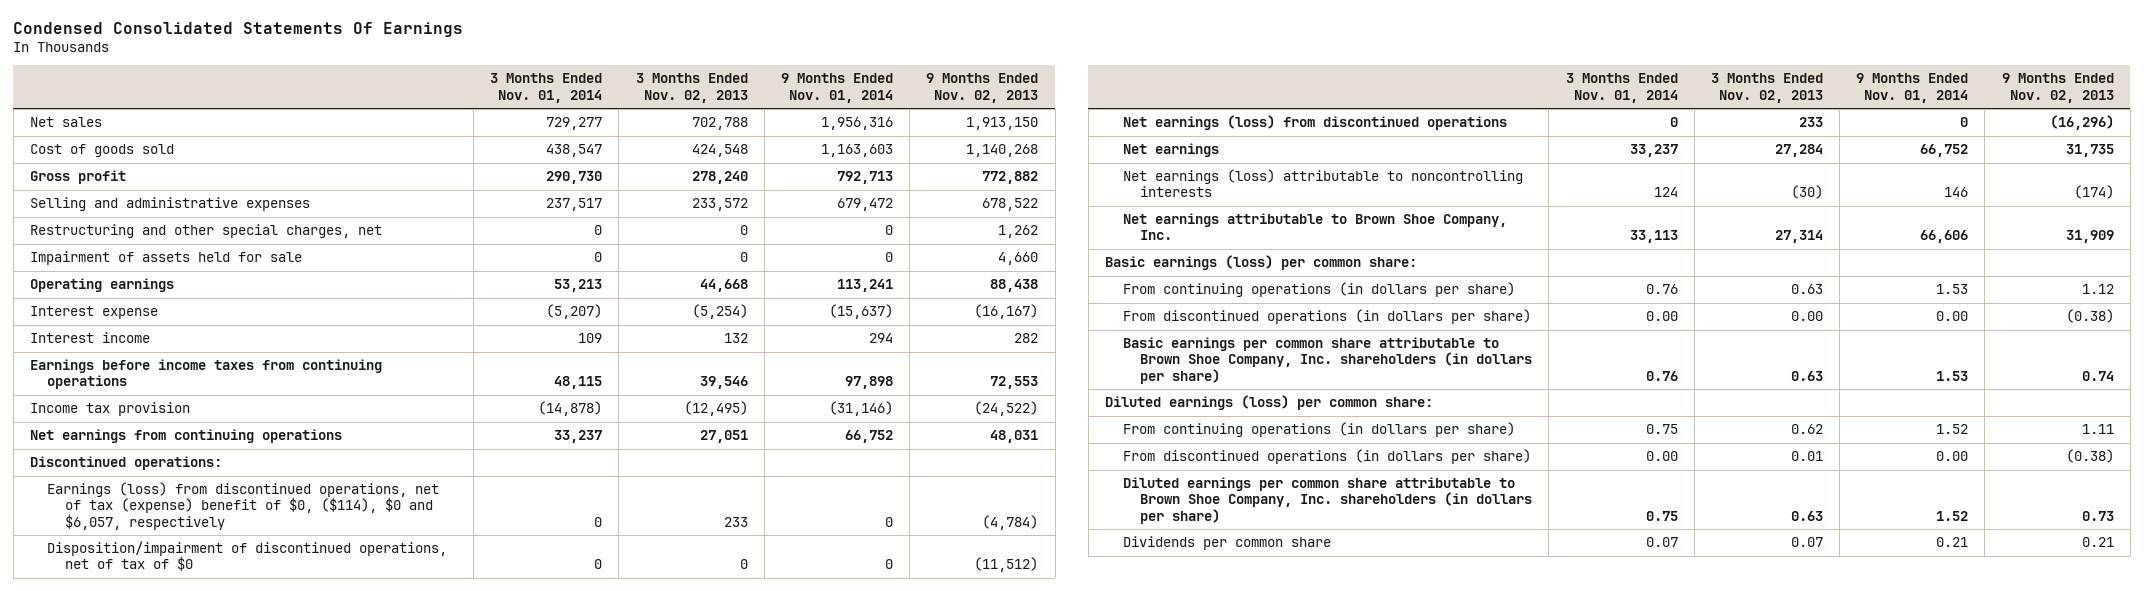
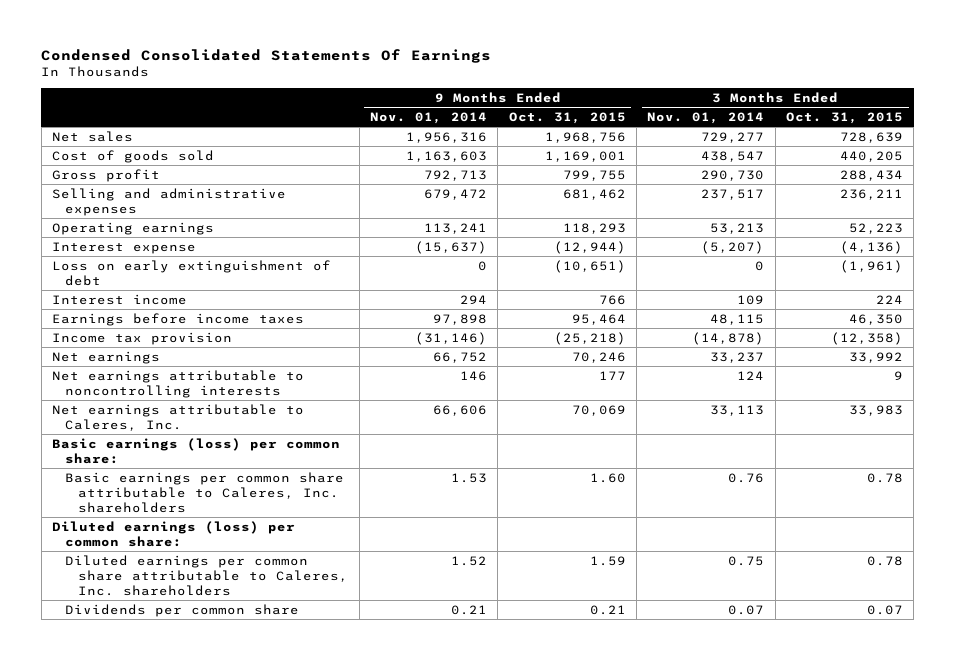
- | 3 Months Ended Nov. 01, 2014 | 3 Months Ended Nov. 02, 2013 | 9 Months Ended Nov. 01, 2014 | 9 Months Ended Nov. 02, 2013
+ | 9 Months Ended Nov. 01, 2014 | 9 Months Ended Oct. 31, 2015 | 3 Months Ended Nov. 01, 2014 | 3 Months Ended Oct. 31, 2015
- Restructuring and other special charges, net | 0 | 0 | 0 | 1,262
- Impairment of assets held for sale | 0 | 0 | 0 | 4,660
+ Loss on early extinguishment of debt | 0 | (10,651) | 0 | (1,961)
- Earnings before income taxes from continuing operations | 48,115 | 39,546 | 97,898 | 72,553
+ Earnings before income taxes | 97,898 | 95,464 | 48,115 | 46,350
- Net earnings from continuing operations | 33,237 | 27,051 | 66,752 | 48,031
- Discontinued operations:
- Earnings (loss) from discontinued operations, net of tax (expense) benefit of $0, ($114), $0 and $6,057, respectively | 0 | 233 | 0 | (4,784)
- Disposition/impairment of discontinued operations, net of tax of $0 | 0 | 0 | 0 | (11,512)
- Net earnings (loss) from discontinued operations | 0 | 233 | 0 | (16,296)
- Net earnings (loss) attributable to noncontrolling interests | 124 | (30) | 146 | (174)
- Net earnings attributable to Brown Shoe Company, Inc. | 33,113 | 27,314 | 66,606 | 31,909
+ Net earnings attributable to noncontrolling interests | 146 | 177 | 124 | 9
+ Net earnings attributable to Caleres, Inc. | 66,606 | 70,069 | 33,113 | 33,983
- From continuing operations (in dollars per share) | 0.76 | 0.63 | 1.53 | 1.12
- From discontinued operations (in dollars per share) | 0.00 | 0.00 | 0.00 | (0.38)
- Basic earnings per common share attributable to Brown Shoe Company, Inc. shareholders (in dollars per share) | 0.76 | 0.63 | 1.53 | 0.74
+ Basic earnings per common share attributable to Caleres, Inc. shareholders | 1.53 | 1.60 | 0.76 | 0.78
- From continuing operations (in dollars per share) | 0.75 | 0.62 | 1.52 | 1.11
- From discontinued operations (in dollars per share) | 0.00 | 0.01 | 0.00 | (0.38)
- Diluted earnings per common share attributable to Brown Shoe Company, Inc. shareholders (in dollars per share) | 0.75 | 0.63 | 1.52 | 0.73
+ Diluted earnings per common share attributable to Caleres, Inc. shareholders | 1.52 | 1.59 | 0.75 | 0.78

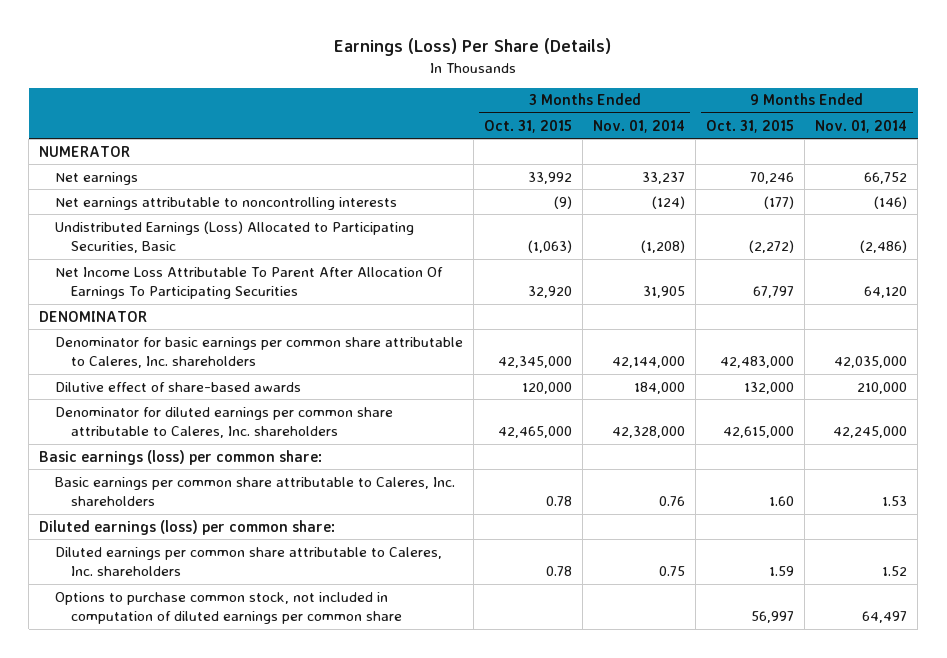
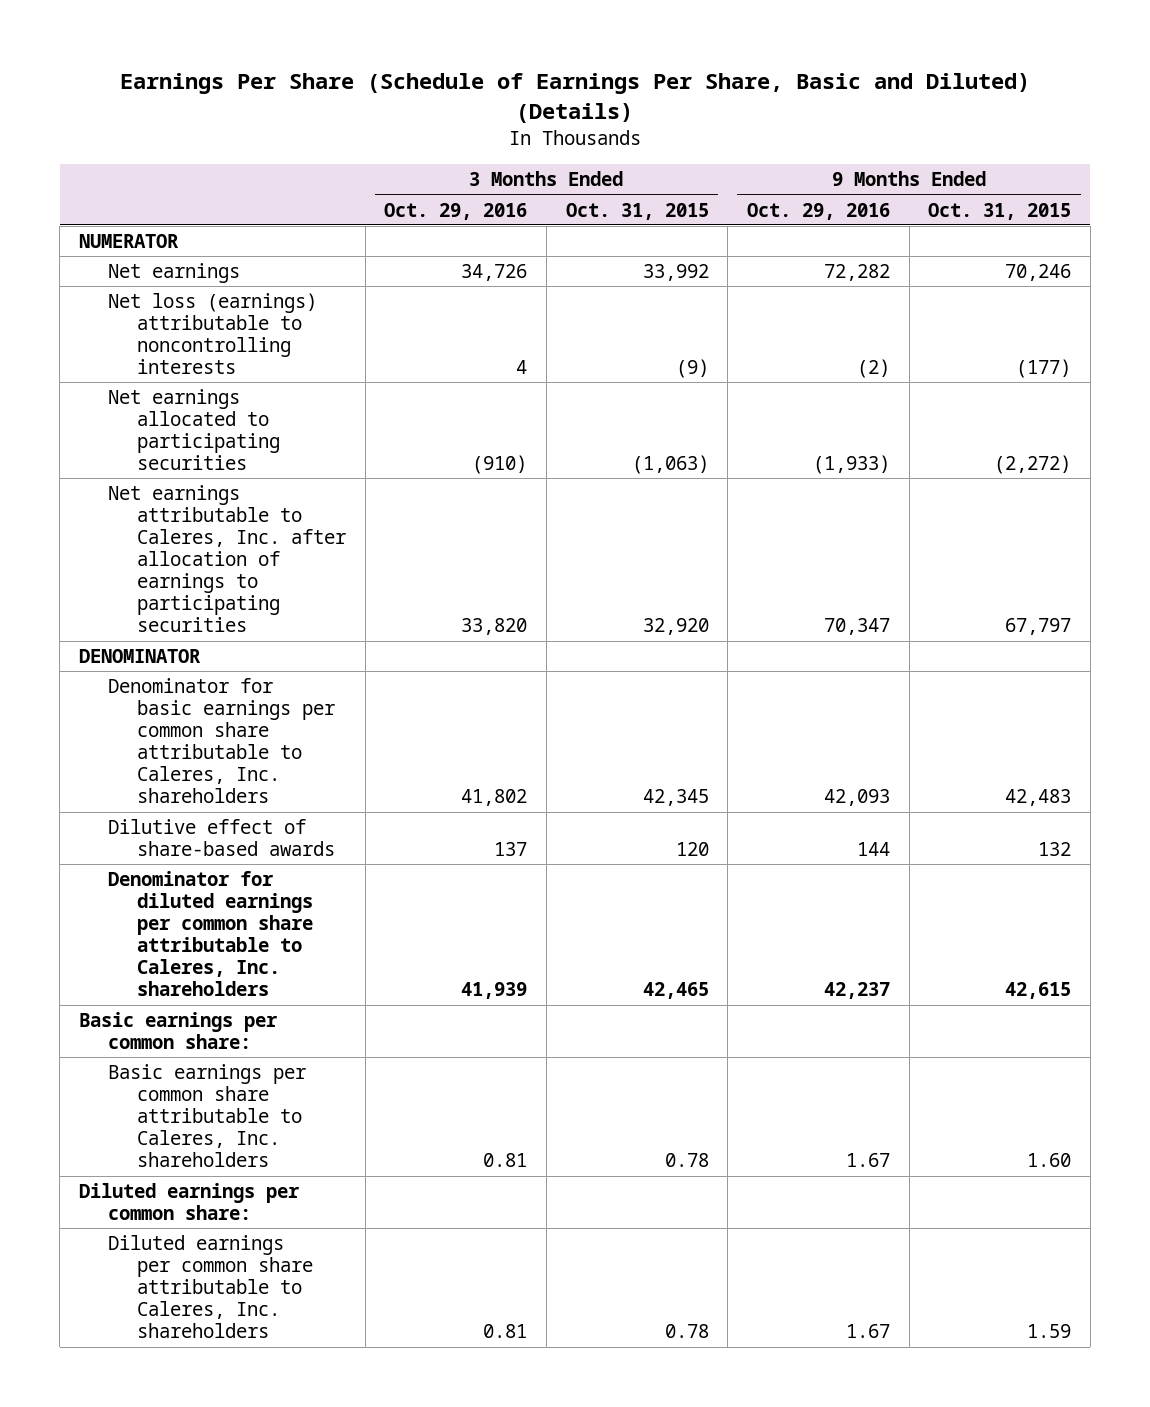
- Earnings (Loss) Per Share (Details)
+ Earnings Per Share (Schedule of Earnings Per Share, Basic and Diluted) (Details)
- | 3 Months Ended Oct. 31, 2015 | 3 Months Ended Nov. 01, 2014 | 9 Months Ended Oct. 31, 2015 | 9 Months Ended Nov. 01, 2014
+ | 3 Months Ended Oct. 29, 2016 | 3 Months Ended Oct. 31, 2015 | 9 Months Ended Oct. 29, 2016 | 9 Months Ended Oct. 31, 2015
- Net earnings attributable to noncontrolling interests | (9) | (124) | (177) | (146)
- Undistributed Earnings (Loss) Allocated to Participating Securities, Basic | (1,063) | (1,208) | (2,272) | (2,486)
- Net Income Loss Attributable To Parent After Allocation Of Earnings To Participating Securities | 32,920 | 31,905 | 67,797 | 64,120
+ Net loss (earnings) attributable to noncontrolling interests | 4 | (9) | (2) | (177)
+ Net earnings allocated to participating securities | (910) | (1,063) | (1,933) | (2,272)
+ Net earnings attributable to Caleres, Inc. after allocation of earnings to participating securities | 33,820 | 32,920 | 70,347 | 67,797
- Denominator for basic earnings per common share attributable to Caleres, Inc. shareholders | 42,345,000 | 42,144,000 | 42,483,000 | 42,035,000
- Dilutive effect of share-based awards | 120,000 | 184,000 | 132,000 | 210,000
- Denominator for diluted earnings per common share attributable to Caleres, Inc. shareholders | 42,465,000 | 42,328,000 | 42,615,000 | 42,245,000
- Basic earnings (loss) per common share:
+ Denominator for basic earnings per common share attributable to Caleres, Inc. shareholders | 41,802 | 42,345 | 42,093 | 42,483
+ Dilutive effect of share-based awards | 137 | 120 | 144 | 132
+ Denominator for diluted earnings per common share attributable to Caleres, Inc. shareholders | 41,939 | 42,465 | 42,237 | 42,615
+ Basic earnings per common share:
- Diluted earnings (loss) per common share:
+ Diluted earnings per common share:
- Options to purchase common stock, not included in computation of diluted earnings per common share | | | 56,997 | 64,497

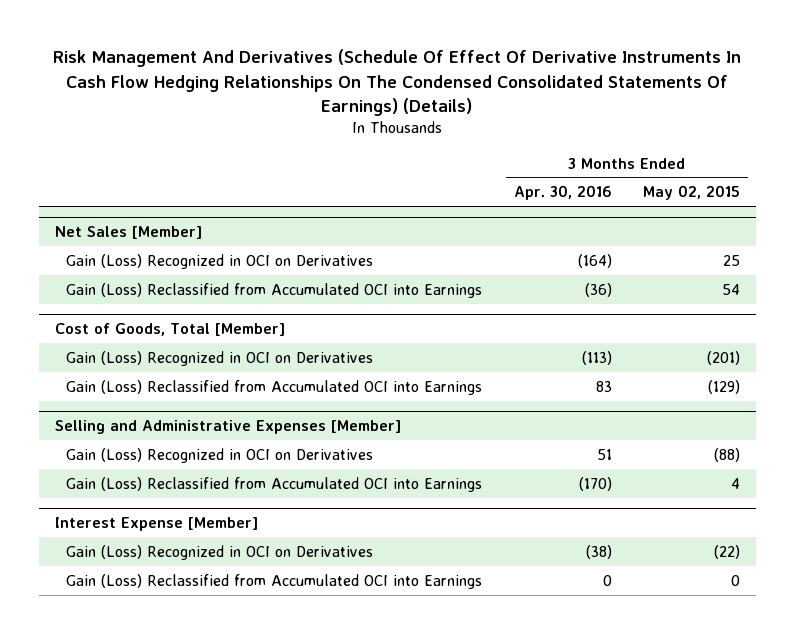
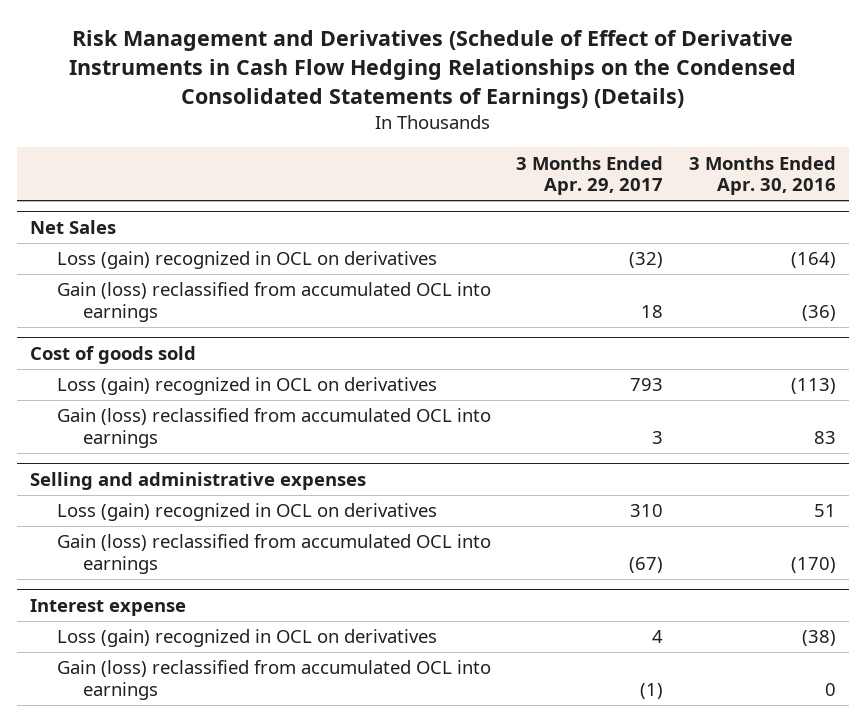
- Risk Management And Derivatives (Schedule Of Effect Of Derivative Instruments In Cash Flow Hedging Relationships On The Condensed Consolidated Statements Of Earnings) (Details)
+ Risk Management and Derivatives (Schedule of Effect of Derivative Instruments in Cash Flow Hedging Relationships on the Condensed Consolidated Statements of Earnings) (Details)
- | 3 Months Ended Apr. 30, 2016 | 3 Months Ended May 02, 2015
+ | 3 Months Ended Apr. 29, 2017 | 3 Months Ended Apr. 30, 2016
- Net Sales [Member]
- Gain (Loss) Recognized in OCI on Derivatives | (164) | 25
- Gain (Loss) Reclassified from Accumulated OCI into Earnings | (36) | 54
- Cost of Goods, Total [Member]
- Gain (Loss) Recognized in OCI on Derivatives | (113) | (201)
- Gain (Loss) Reclassified from Accumulated OCI into Earnings | 83 | (129)
- Selling and Administrative Expenses [Member]
- Gain (Loss) Recognized in OCI on Derivatives | 51 | (88)
- Gain (Loss) Reclassified from Accumulated OCI into Earnings | (170) | 4
- Interest Expense [Member]
- Gain (Loss) Recognized in OCI on Derivatives | (38) | (22)
- Gain (Loss) Reclassified from Accumulated OCI into Earnings | 0 | 0
+ Net Sales
+ Loss (gain) recognized in OCL on derivatives | (32) | (164)
+ Gain (loss) reclassified from accumulated OCL into earnings | 18 | (36)
+ Cost of goods sold
+ Loss (gain) recognized in OCL on derivatives | 793 | (113)
+ Gain (loss) reclassified from accumulated OCL into earnings | 3 | 83
+ Selling and administrative expenses
+ Loss (gain) recognized in OCL on derivatives | 310 | 51
+ Gain (loss) reclassified from accumulated OCL into earnings | (67) | (170)
+ Interest expense
+ Loss (gain) recognized in OCL on derivatives | 4 | (38)
+ Gain (loss) reclassified from accumulated OCL into earnings | (1) | 0

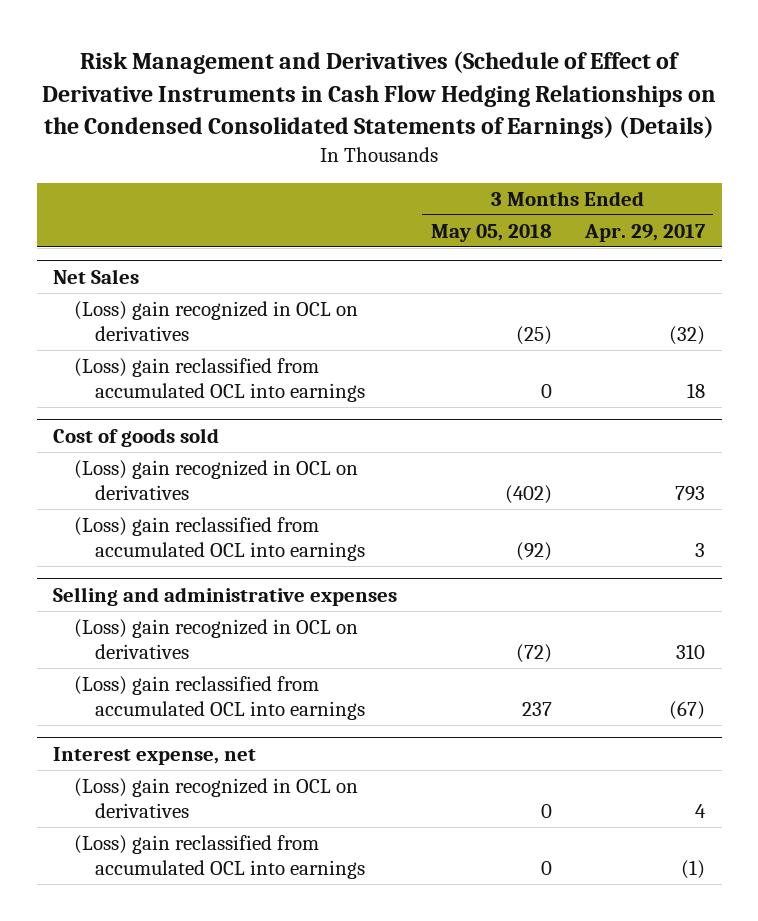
- | 3 Months Ended Apr. 29, 2017 | 3 Months Ended Apr. 30, 2016
+ | 3 Months Ended May 05, 2018 | 3 Months Ended Apr. 29, 2017
@ Net Sales
- Loss (gain) recognized in OCL on derivatives | (32) | (164)
- Gain (loss) reclassified from accumulated OCL into earnings | 18 | (36)
+ (Loss) gain recognized in OCL on derivatives | (25) | (32)
+ (Loss) gain reclassified from accumulated OCL into earnings | 0 | 18
@ Cost of goods sold
- Loss (gain) recognized in OCL on derivatives | 793 | (113)
- Gain (loss) reclassified from accumulated OCL into earnings | 3 | 83
+ (Loss) gain recognized in OCL on derivatives | (402) | 793
+ (Loss) gain reclassified from accumulated OCL into earnings | (92) | 3
@ Selling and administrative expenses
- Loss (gain) recognized in OCL on derivatives | 310 | 51
- Gain (loss) reclassified from accumulated OCL into earnings | (67) | (170)
- Interest expense
- Loss (gain) recognized in OCL on derivatives | 4 | (38)
- Gain (loss) reclassified from accumulated OCL into earnings | (1) | 0
@ Selling and administrative expenses
+ (Loss) gain recognized in OCL on derivatives | (72) | 310
+ (Loss) gain reclassified from accumulated OCL into earnings | 237 | (67)
+ Interest expense, net
+ (Loss) gain recognized in OCL on derivatives | 0 | 4
+ (Loss) gain reclassified from accumulated OCL into earnings | 0 | (1)

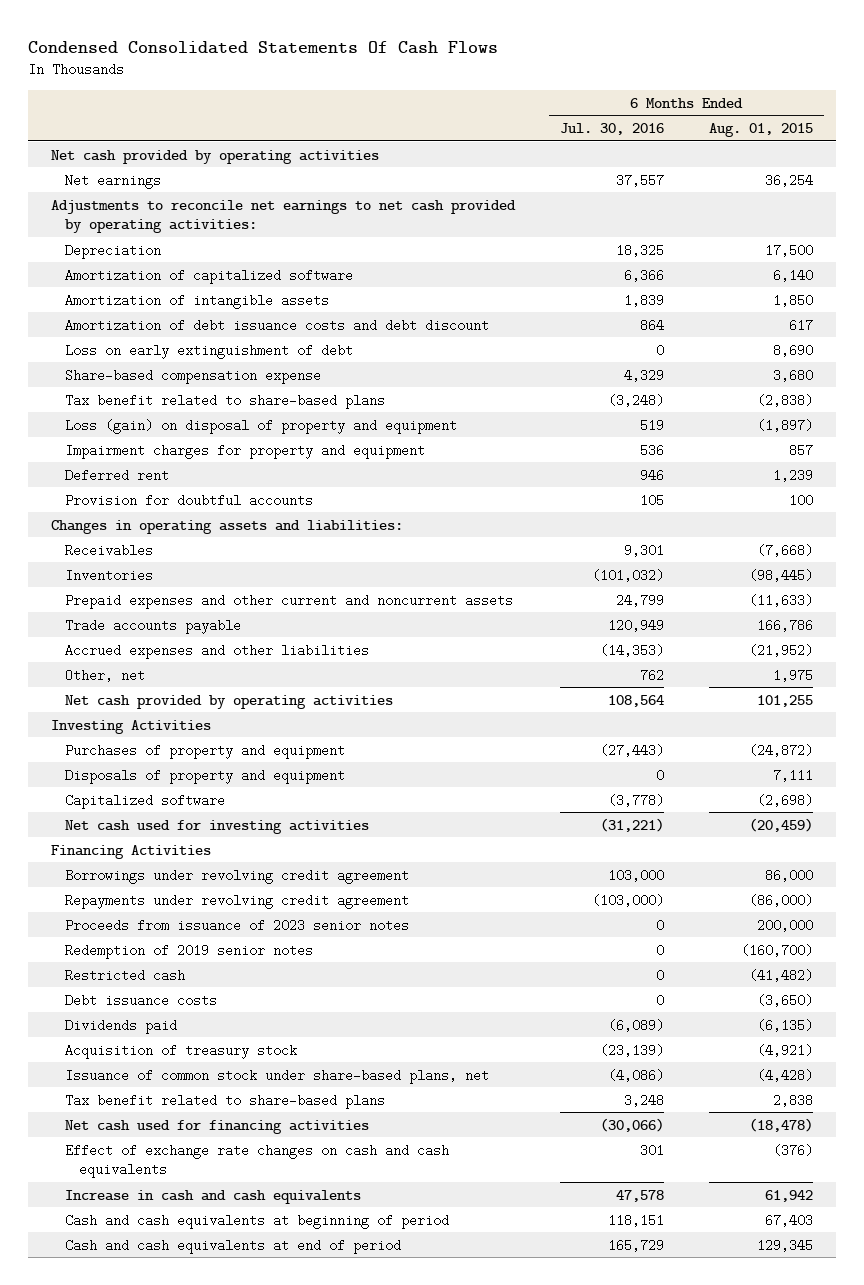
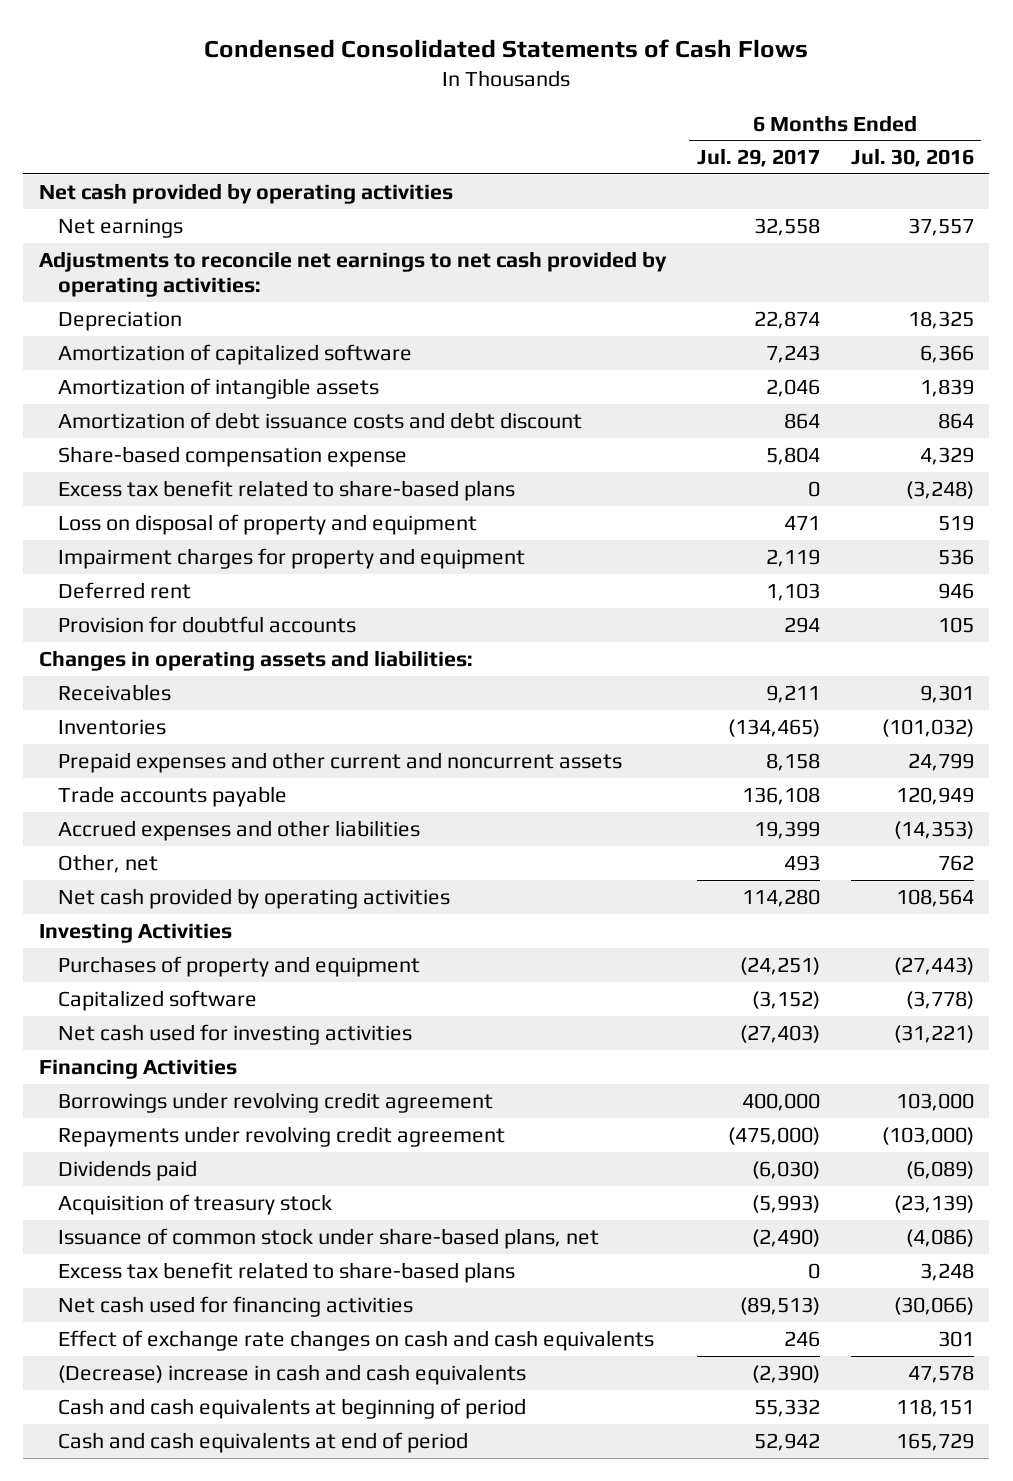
- Condensed Consolidated Statements Of Cash Flows
+ Condensed Consolidated Statements of Cash Flows
- | 6 Months Ended Jul. 30, 2016 | 6 Months Ended Aug. 01, 2015
+ | 6 Months Ended Jul. 29, 2017 | 6 Months Ended Jul. 30, 2016
- Loss on early extinguishment of debt | 0 | 8,690
- Tax benefit related to share-based plans | (3,248) | (2,838)
- Loss (gain) on disposal of property and equipment | 519 | (1,897)
+ Excess tax benefit related to share-based plans | 0 | (3,248)
+ Loss on disposal of property and equipment | 471 | 519
- Disposals of property and equipment | 0 | 7,111
- Proceeds from issuance of 2023 senior notes | 0 | 200,000
- Redemption of 2019 senior notes | 0 | (160,700)
- Restricted cash | 0 | (41,482)
- Debt issuance costs | 0 | (3,650)
- Tax benefit related to share-based plans | 3,248 | 2,838
+ Excess tax benefit related to share-based plans | 0 | 3,248
- Increase in cash and cash equivalents | 47,578 | 61,942
+ (Decrease) increase in cash and cash equivalents | (2,390) | 47,578

